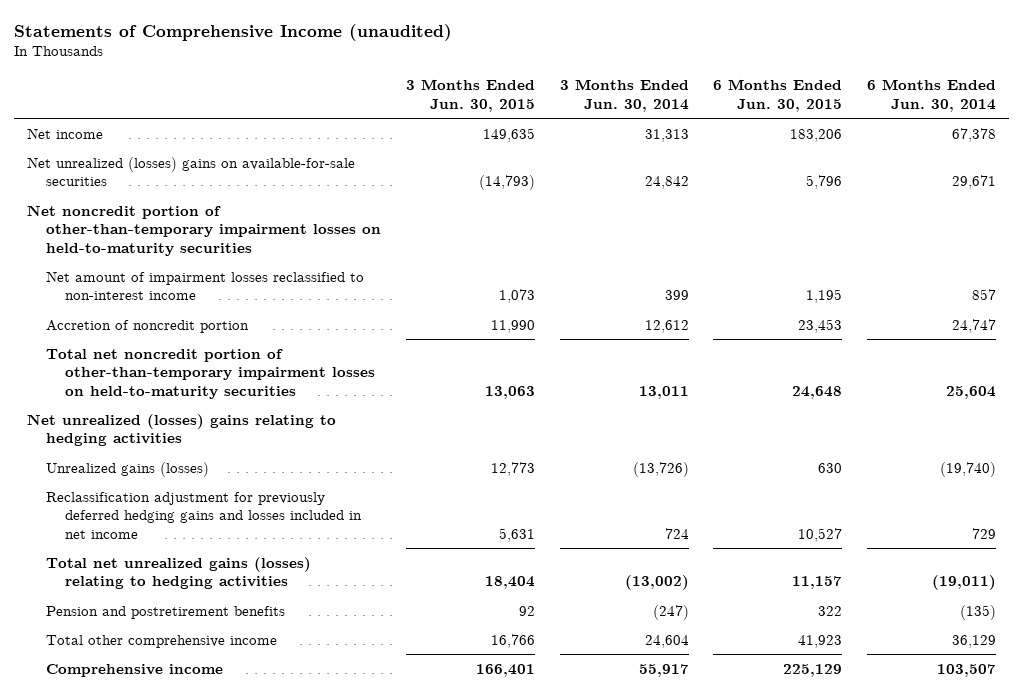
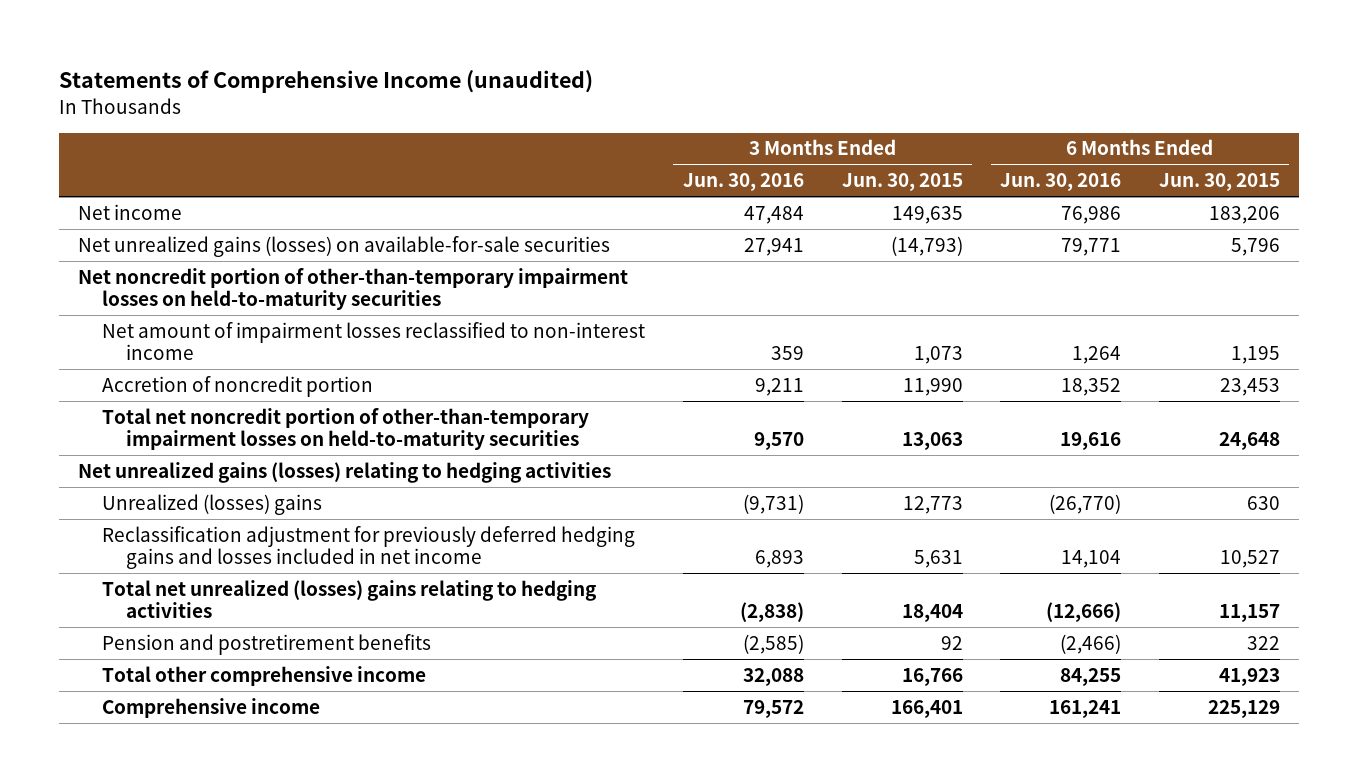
- | 3 Months Ended Jun. 30, 2015 | 3 Months Ended Jun. 30, 2014 | 6 Months Ended Jun. 30, 2015 | 6 Months Ended Jun. 30, 2014
+ | 3 Months Ended Jun. 30, 2016 | 3 Months Ended Jun. 30, 2015 | 6 Months Ended Jun. 30, 2016 | 6 Months Ended Jun. 30, 2015
- Net unrealized (losses) gains on available-for-sale securities | (14,793) | 24,842 | 5,796 | 29,671
+ Net unrealized gains (losses) on available-for-sale securities | 27,941 | (14,793) | 79,771 | 5,796
- Net unrealized (losses) gains relating to hedging activities
- Unrealized gains (losses) | 12,773 | (13,726) | 630 | (19,740)
+ Net unrealized gains (losses) relating to hedging activities
+ Unrealized (losses) gains | (9,731) | 12,773 | (26,770) | 630
- Total net unrealized gains (losses) relating to hedging activities | 18,404 | (13,002) | 11,157 | (19,011)
+ Total net unrealized (losses) gains relating to hedging activities | (2,838) | 18,404 | (12,666) | 11,157

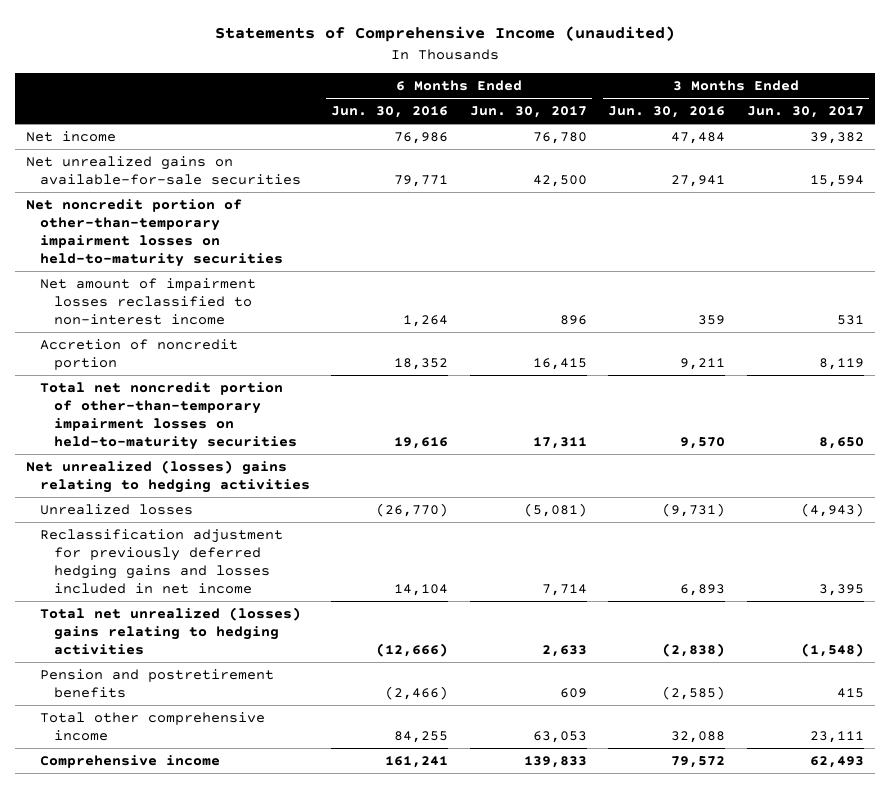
- | 3 Months Ended Jun. 30, 2016 | 3 Months Ended Jun. 30, 2015 | 6 Months Ended Jun. 30, 2016 | 6 Months Ended Jun. 30, 2015
+ | 6 Months Ended Jun. 30, 2016 | 6 Months Ended Jun. 30, 2017 | 3 Months Ended Jun. 30, 2016 | 3 Months Ended Jun. 30, 2017
- Net unrealized gains (losses) on available-for-sale securities | 27,941 | (14,793) | 79,771 | 5,796
+ Net unrealized gains on available-for-sale securities | 79,771 | 42,500 | 27,941 | 15,594
- Net unrealized gains (losses) relating to hedging activities
- Unrealized (losses) gains | (9,731) | 12,773 | (26,770) | 630
+ Net unrealized (losses) gains relating to hedging activities
+ Unrealized losses | (26,770) | (5,081) | (9,731) | (4,943)

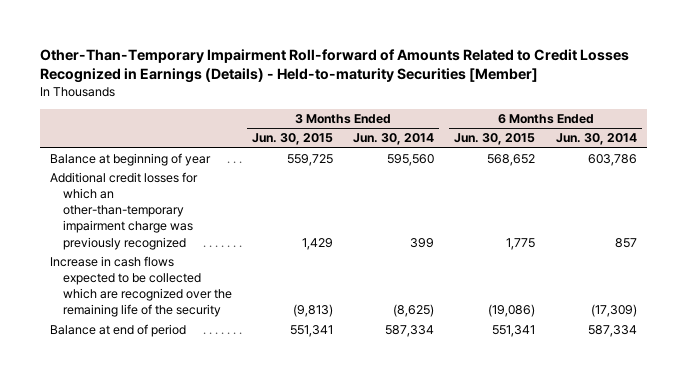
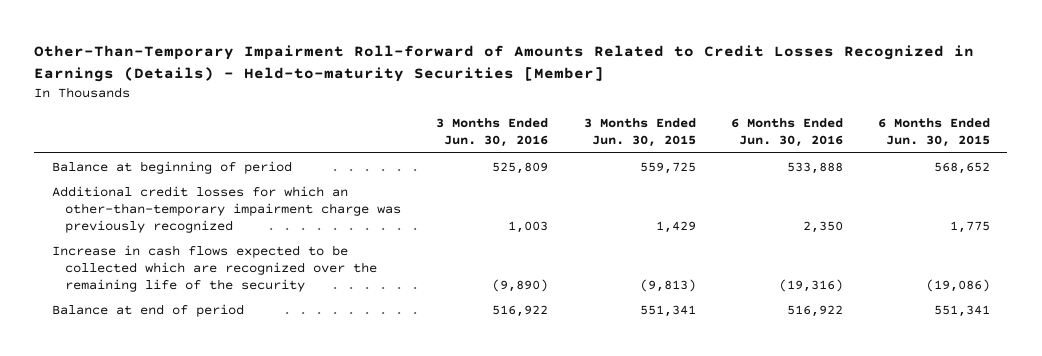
- | 3 Months Ended Jun. 30, 2015 | 3 Months Ended Jun. 30, 2014 | 6 Months Ended Jun. 30, 2015 | 6 Months Ended Jun. 30, 2014
+ | 3 Months Ended Jun. 30, 2016 | 3 Months Ended Jun. 30, 2015 | 6 Months Ended Jun. 30, 2016 | 6 Months Ended Jun. 30, 2015
- Balance at beginning of year | 559,725 | 595,560 | 568,652 | 603,786
+ Balance at beginning of period | 525,809 | 559,725 | 533,888 | 568,652

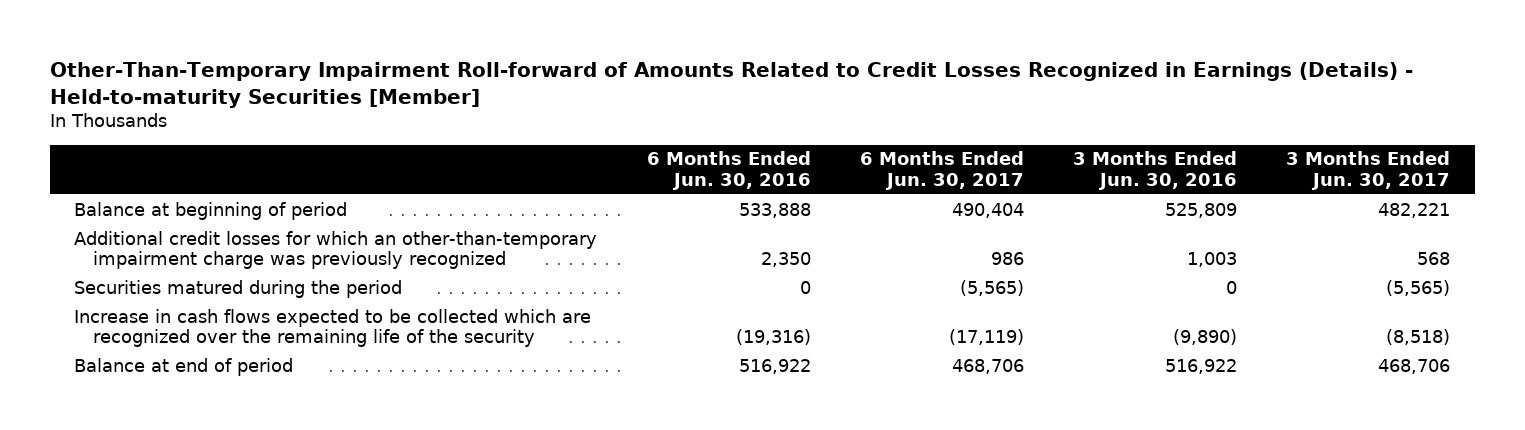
- | 3 Months Ended Jun. 30, 2016 | 3 Months Ended Jun. 30, 2015 | 6 Months Ended Jun. 30, 2016 | 6 Months Ended Jun. 30, 2015
+ | 6 Months Ended Jun. 30, 2016 | 6 Months Ended Jun. 30, 2017 | 3 Months Ended Jun. 30, 2016 | 3 Months Ended Jun. 30, 2017
+ Securities matured during the period | 0 | (5,565) | 0 | (5,565)

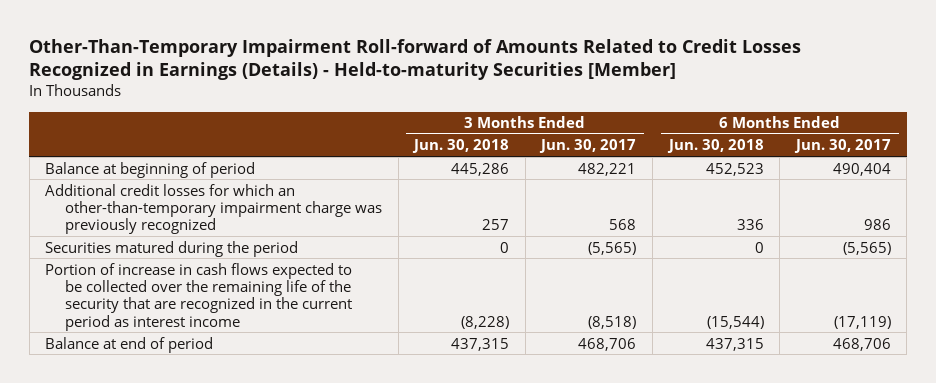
- | 6 Months Ended Jun. 30, 2016 | 6 Months Ended Jun. 30, 2017 | 3 Months Ended Jun. 30, 2016 | 3 Months Ended Jun. 30, 2017
+ | 3 Months Ended Jun. 30, 2018 | 3 Months Ended Jun. 30, 2017 | 6 Months Ended Jun. 30, 2018 | 6 Months Ended Jun. 30, 2017
- Increase in cash flows expected to be collected which are recognized over the remaining life of the security | (19,316) | (17,119) | (9,890) | (8,518)
+ Portion of increase in cash flows expected to be collected over the remaining life of the security that are recognized in the current period as interest income | (8,228) | (8,518) | (15,544) | (17,119)

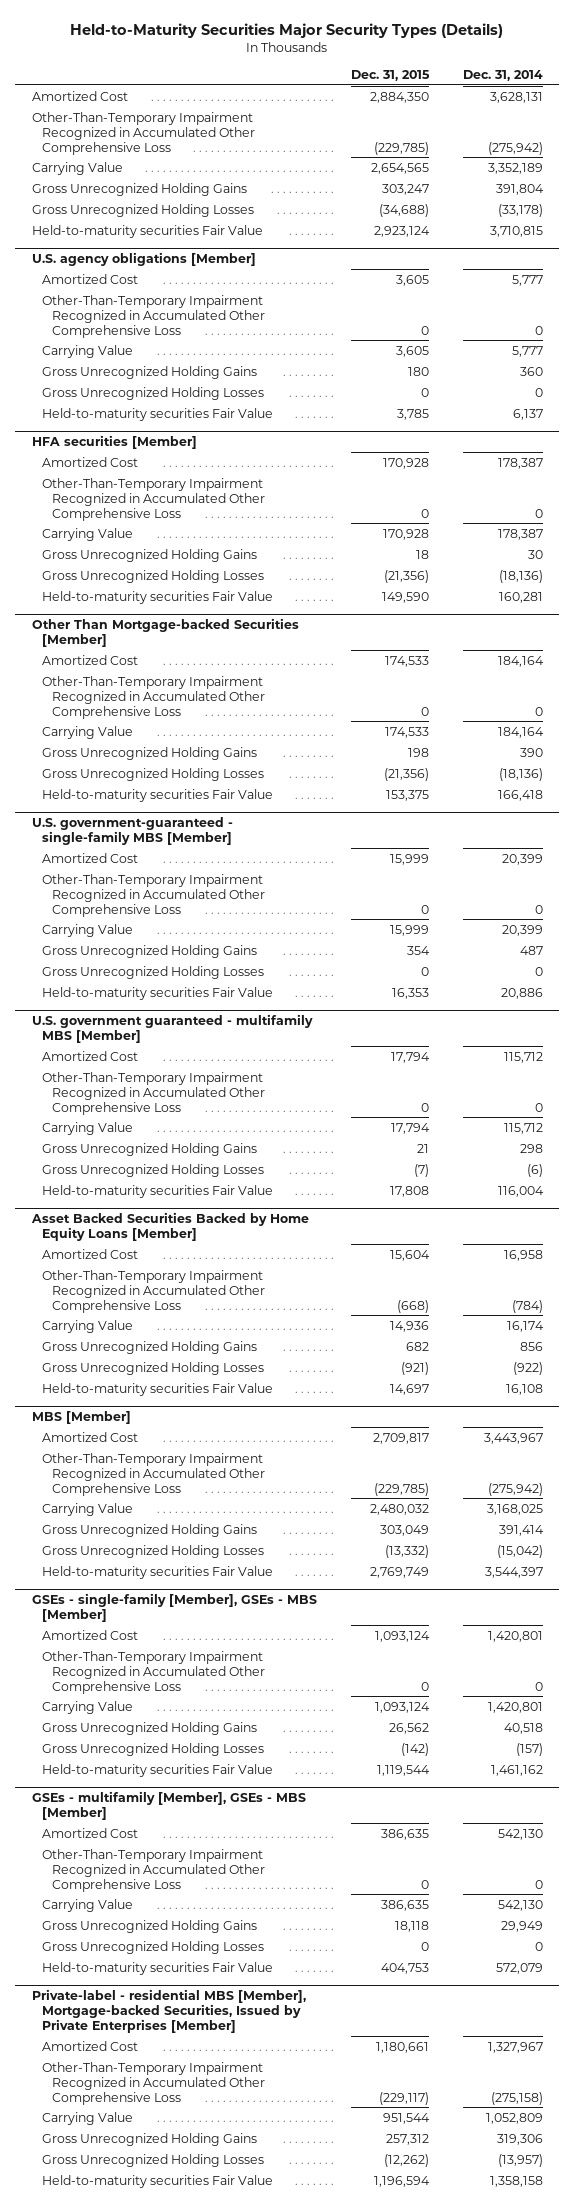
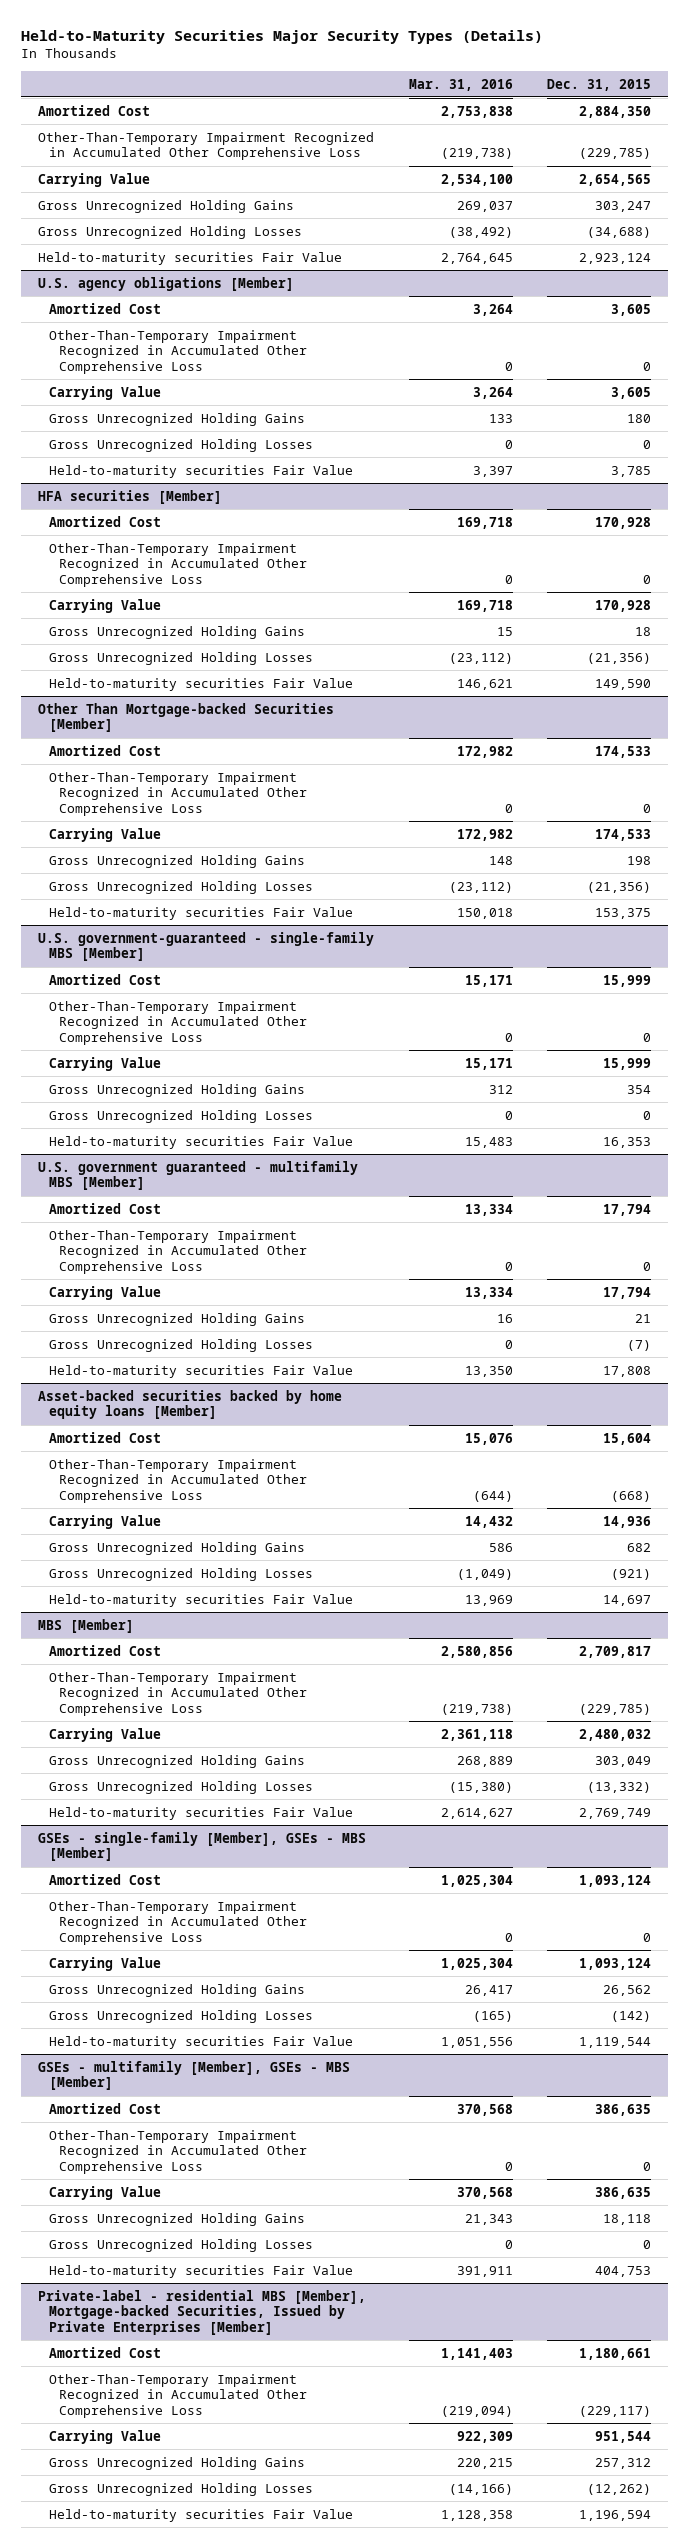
- | Dec. 31, 2015 | Dec. 31, 2014
+ | Mar. 31, 2016 | Dec. 31, 2015
- Asset Backed Securities Backed by Home Equity Loans [Member]
+ Asset-backed securities backed by home equity loans [Member]

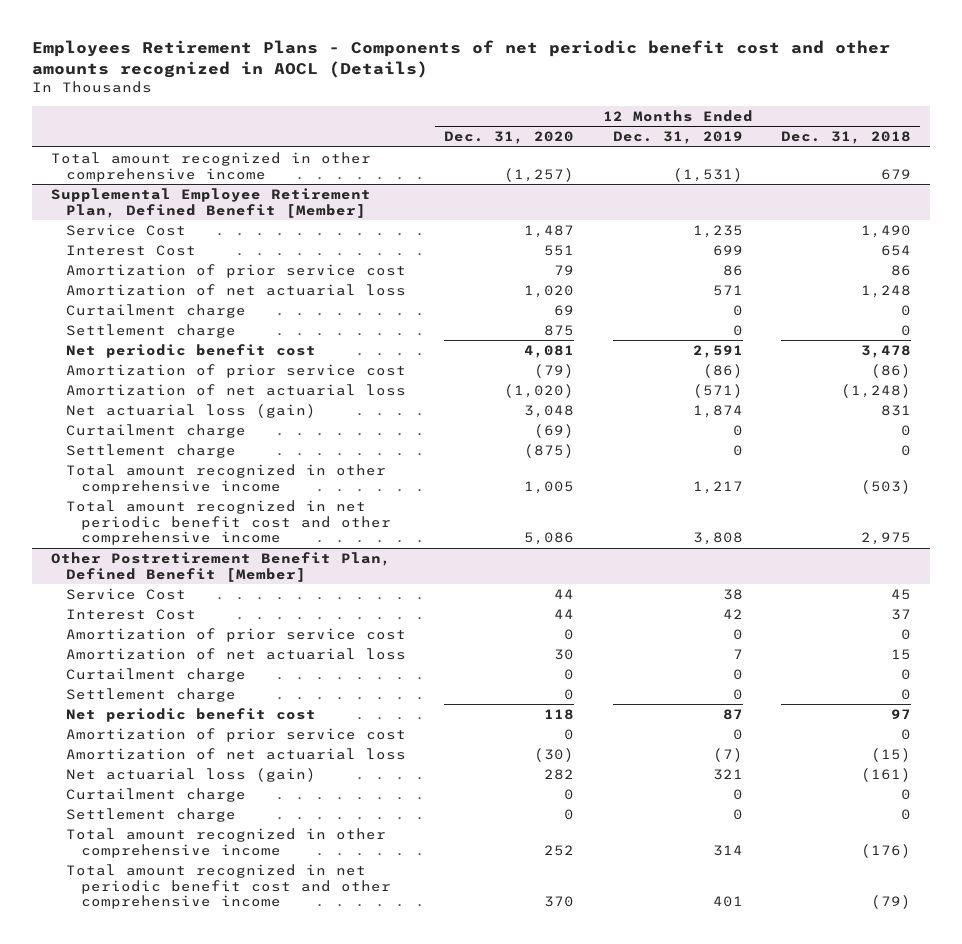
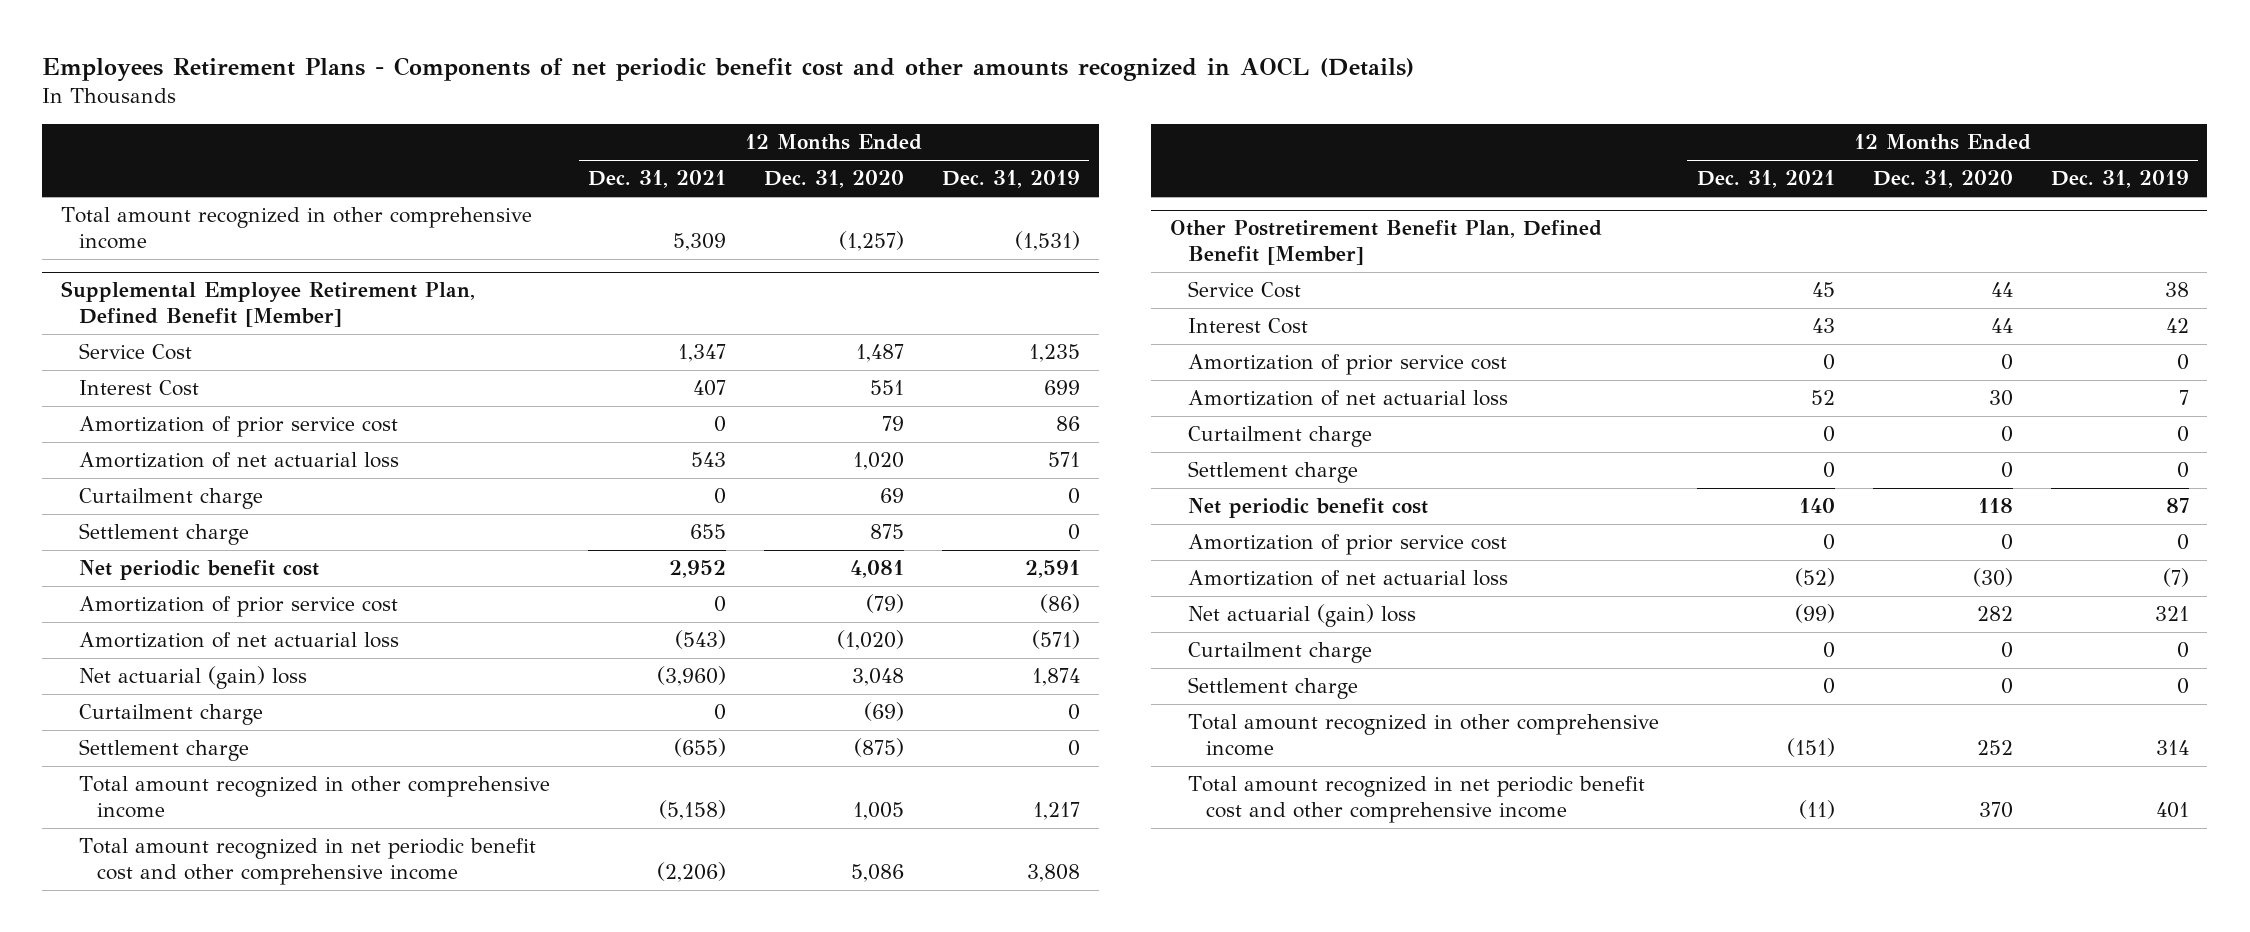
- | 12 Months Ended Dec. 31, 2020 | 12 Months Ended Dec. 31, 2019 | 12 Months Ended Dec. 31, 2018
+ | 12 Months Ended Dec. 31, 2021 | 12 Months Ended Dec. 31, 2020 | 12 Months Ended Dec. 31, 2019
@ Supplemental Employee Retirement Plan, Defined Benefit [Member]
- Net actuarial loss (gain) | 3,048 | 1,874 | 831
+ Net actuarial (gain) loss | (3,960) | 3,048 | 1,874
@ Other Postretirement Benefit Plan, Defined Benefit [Member]
- Net actuarial loss (gain) | 282 | 321 | (161)
+ Net actuarial (gain) loss | (99) | 282 | 321

